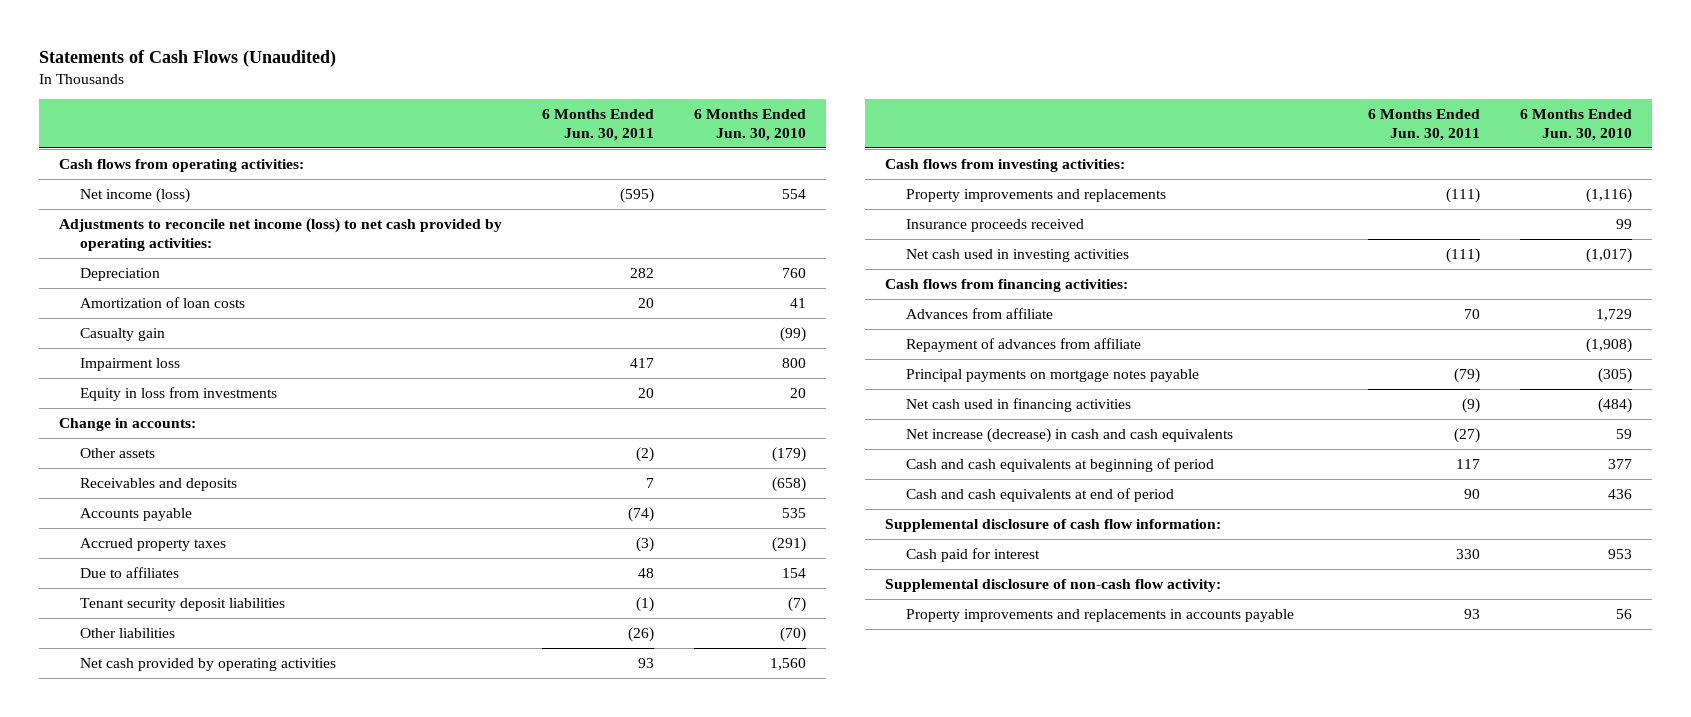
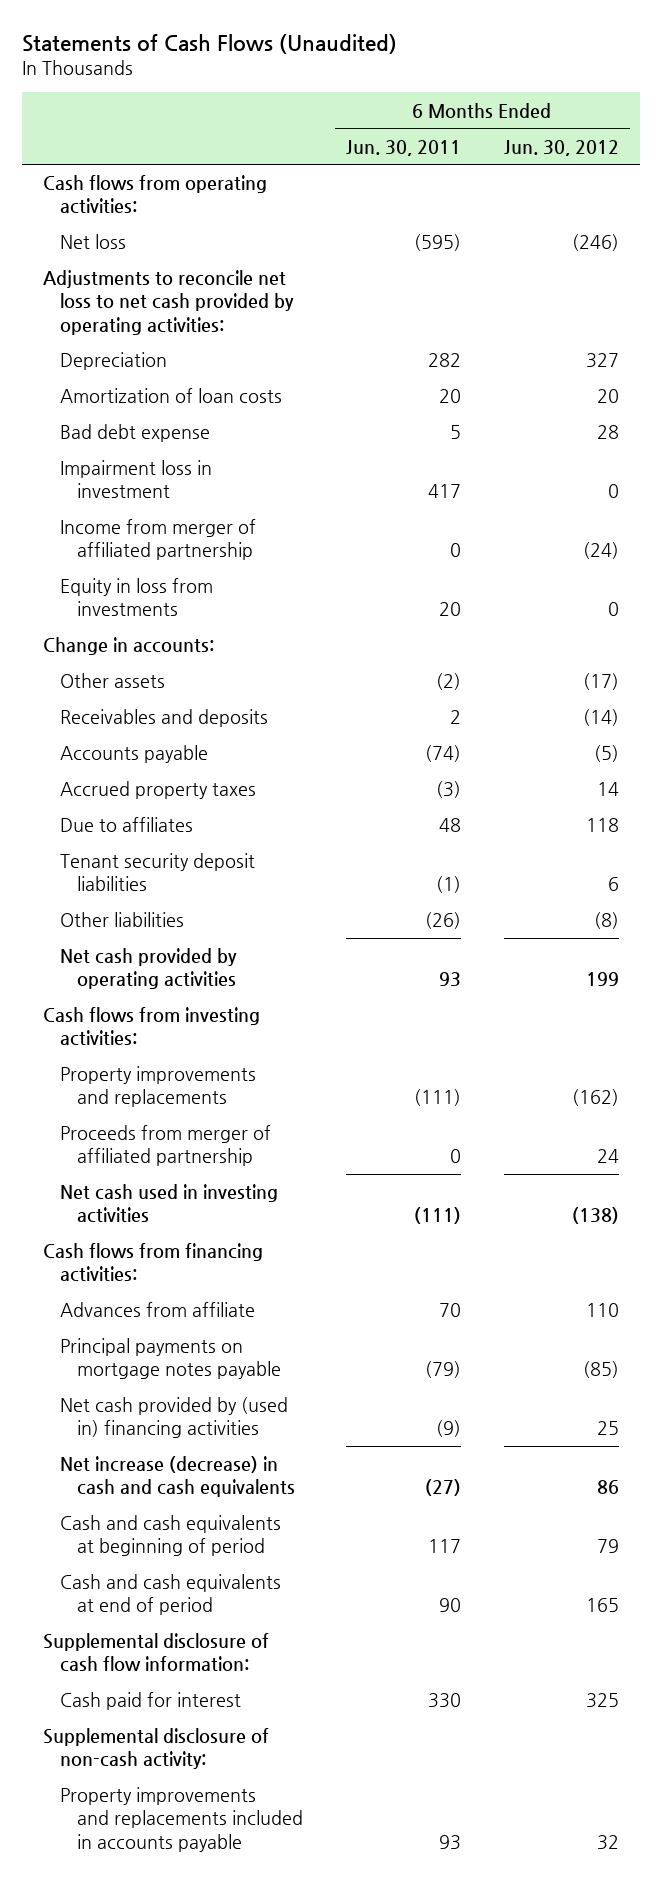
- | 6 Months Ended Jun. 30, 2011 | 6 Months Ended Jun. 30, 2010
+ | 6 Months Ended Jun. 30, 2011 | 6 Months Ended Jun. 30, 2012
- Net income (loss) | (595) | 554
- Adjustments to reconcile net income (loss) to net cash provided by operating activities:
+ Net loss | (595) | (246)
+ Adjustments to reconcile net loss to net cash provided by operating activities:
- Casualty gain | | (99)
- Impairment loss | 417 | 800
+ Bad debt expense | 5 | 28
+ Impairment loss in investment | 417 | 0
+ Income from merger of affiliated partnership | 0 | (24)
- Receivables and deposits | 7 | (658)
+ Receivables and deposits | 2 | (14)
- Insurance proceeds received | | 99
+ Proceeds from merger of affiliated partnership | 0 | 24
- Repayment of advances from affiliate | | (1,908)
- Net cash used in financing activities | (9) | (484)
+ Net cash provided by (used in) financing activities | (9) | 25
- Supplemental disclosure of non-cash flow activity:
- Property improvements and replacements in accounts payable | 93 | 56
+ Supplemental disclosure of non-cash activity:
+ Property improvements and replacements included in accounts payable | 93 | 32

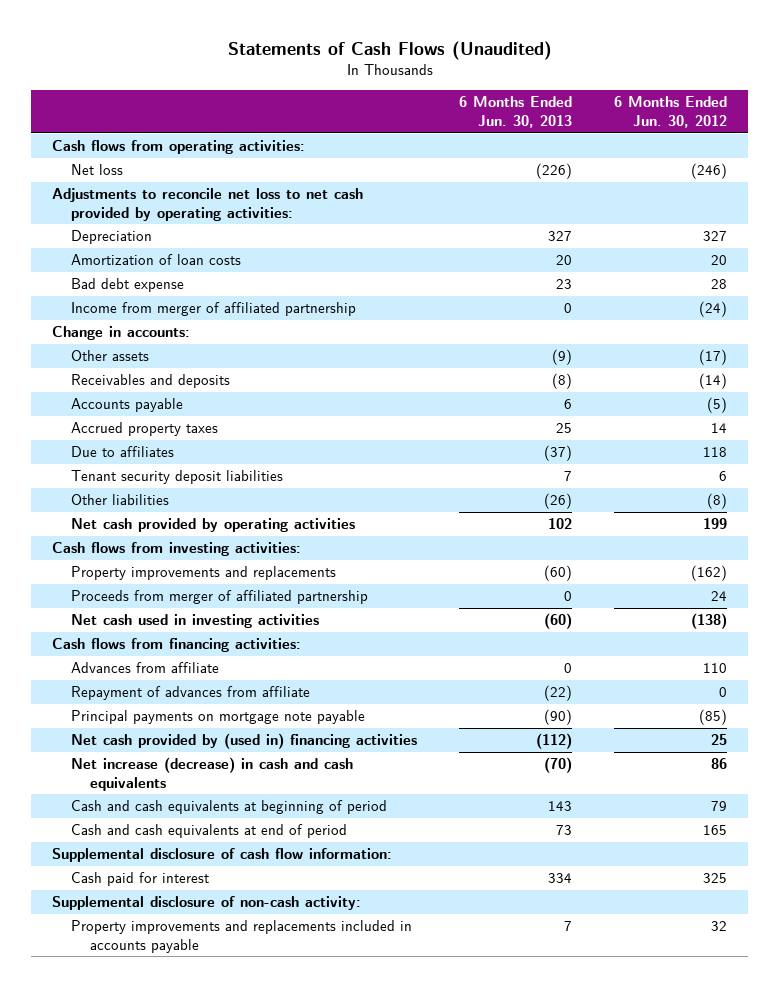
- | 6 Months Ended Jun. 30, 2011 | 6 Months Ended Jun. 30, 2012
+ | 6 Months Ended Jun. 30, 2013 | 6 Months Ended Jun. 30, 2012
- Impairment loss in investment | 417 | 0
- Equity in loss from investments | 20 | 0
- Principal payments on mortgage notes payable | (79) | (85)
+ Repayment of advances from affiliate | (22) | 0
+ Principal payments on mortgage note payable | (90) | (85)

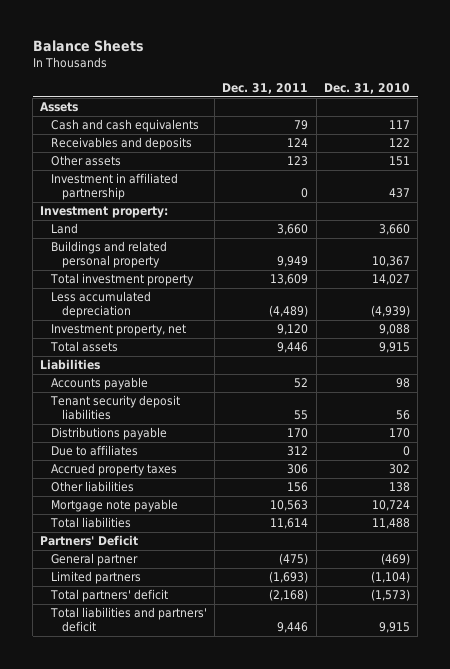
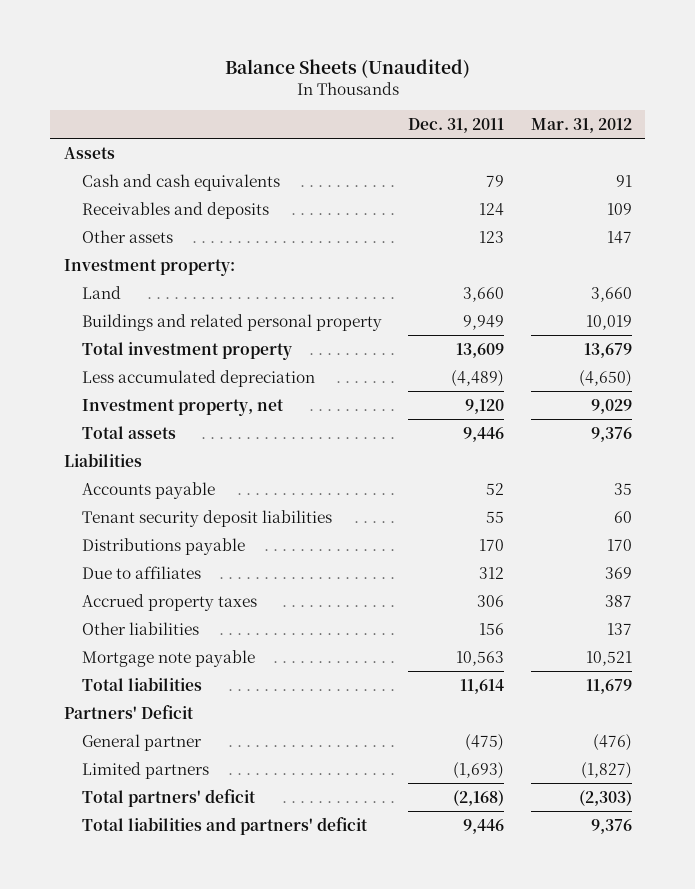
- Balance Sheets
+ Balance Sheets (Unaudited)
- | Dec. 31, 2011 | Dec. 31, 2010
+ | Dec. 31, 2011 | Mar. 31, 2012
- Investment in affiliated partnership | 0 | 437

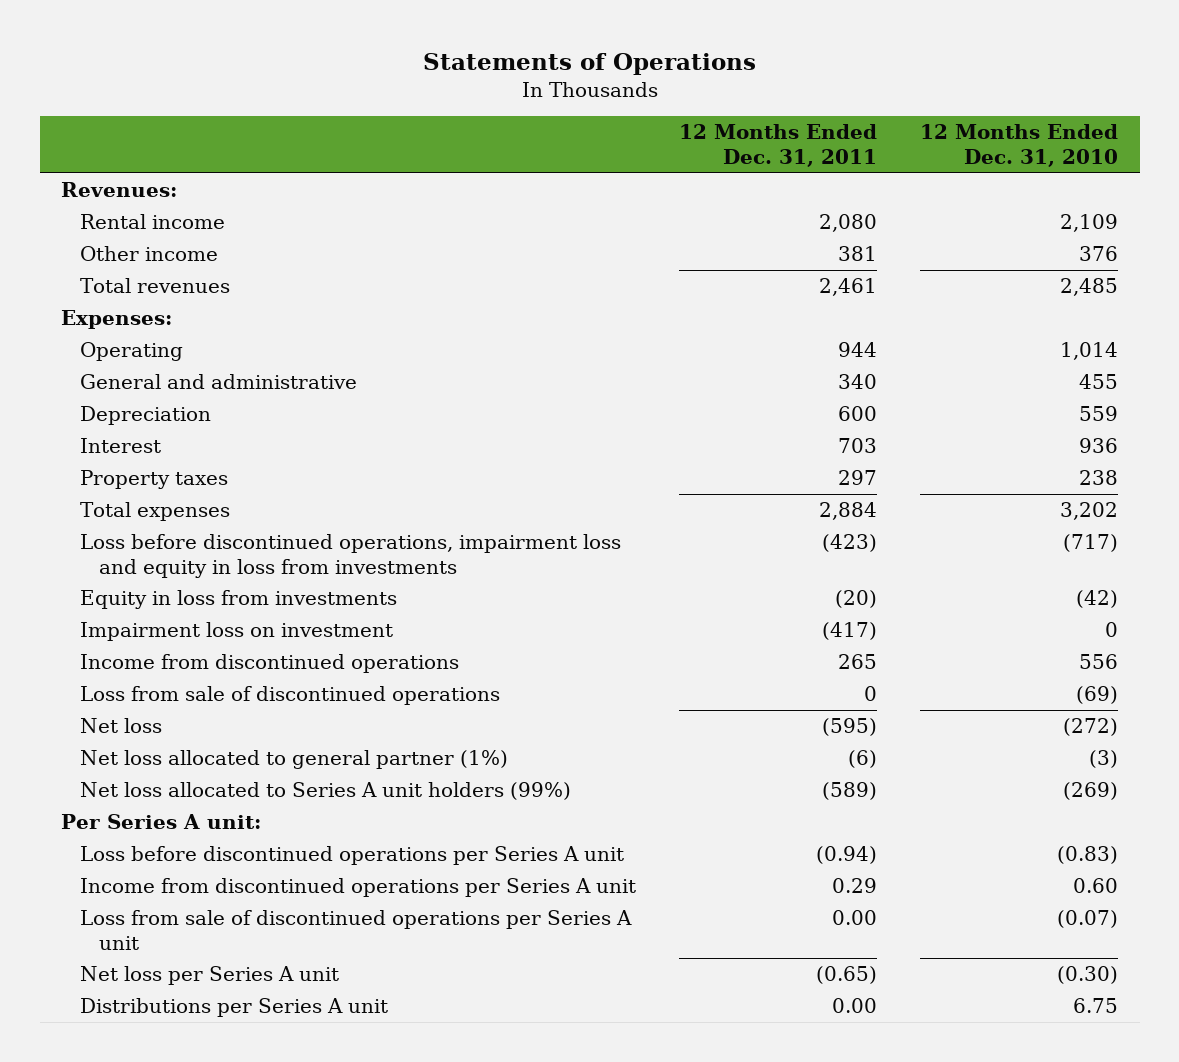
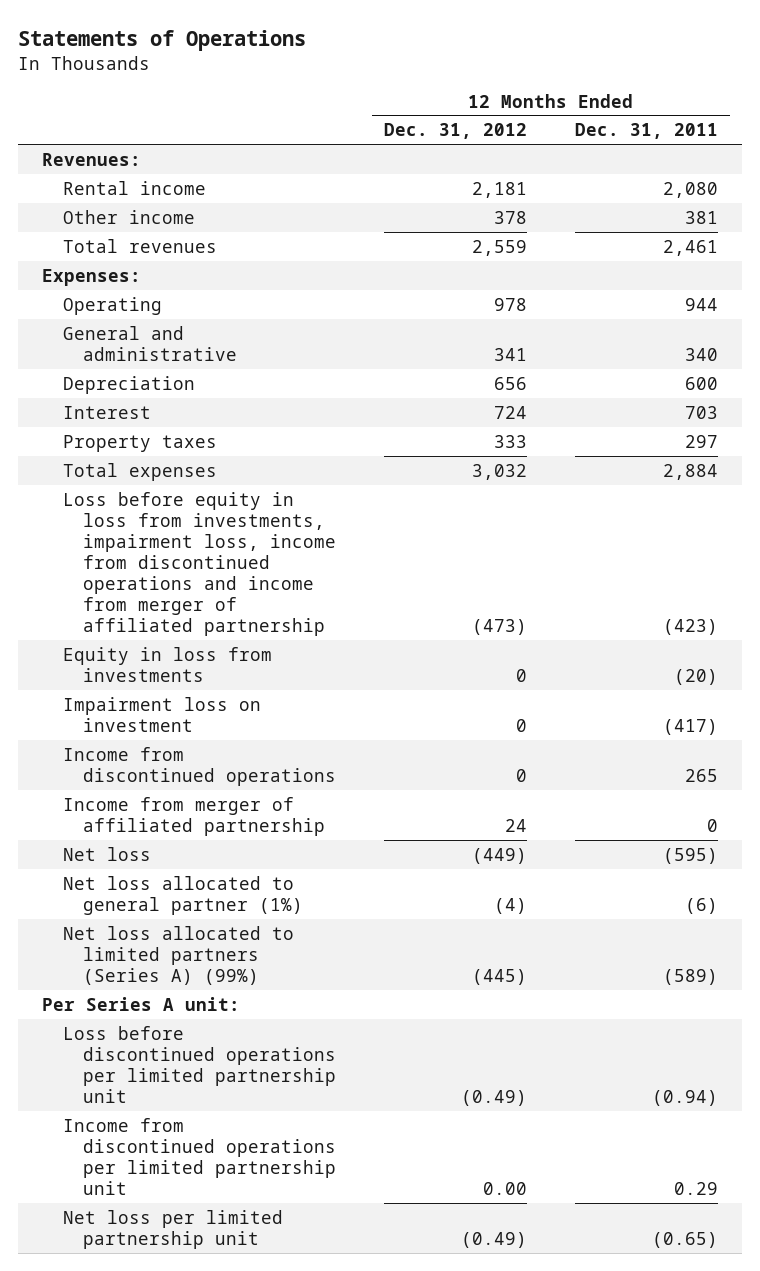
- | 12 Months Ended Dec. 31, 2011 | 12 Months Ended Dec. 31, 2010
+ | 12 Months Ended Dec. 31, 2012 | 12 Months Ended Dec. 31, 2011
- Loss before discontinued operations, impairment loss and equity in loss from investments | (423) | (717)
+ Loss before equity in loss from investments, impairment loss, income from discontinued operations and income from merger of affiliated partnership | (473) | (423)
- Loss from sale of discontinued operations | 0 | (69)
+ Income from merger of affiliated partnership | 24 | 0
- Net loss allocated to Series A unit holders (99%) | (589) | (269)
+ Net loss allocated to limited partners (Series A) (99%) | (445) | (589)
- Loss before discontinued operations per Series A unit | (0.94) | (0.83)
- Income from discontinued operations per Series A unit | 0.29 | 0.60
- Loss from sale of discontinued operations per Series A unit | 0.00 | (0.07)
- Net loss per Series A unit | (0.65) | (0.30)
- Distributions per Series A unit | 0.00 | 6.75
+ Loss before discontinued operations per limited partnership unit | (0.49) | (0.94)
+ Income from discontinued operations per limited partnership unit | 0.00 | 0.29
+ Net loss per limited partnership unit | (0.49) | (0.65)

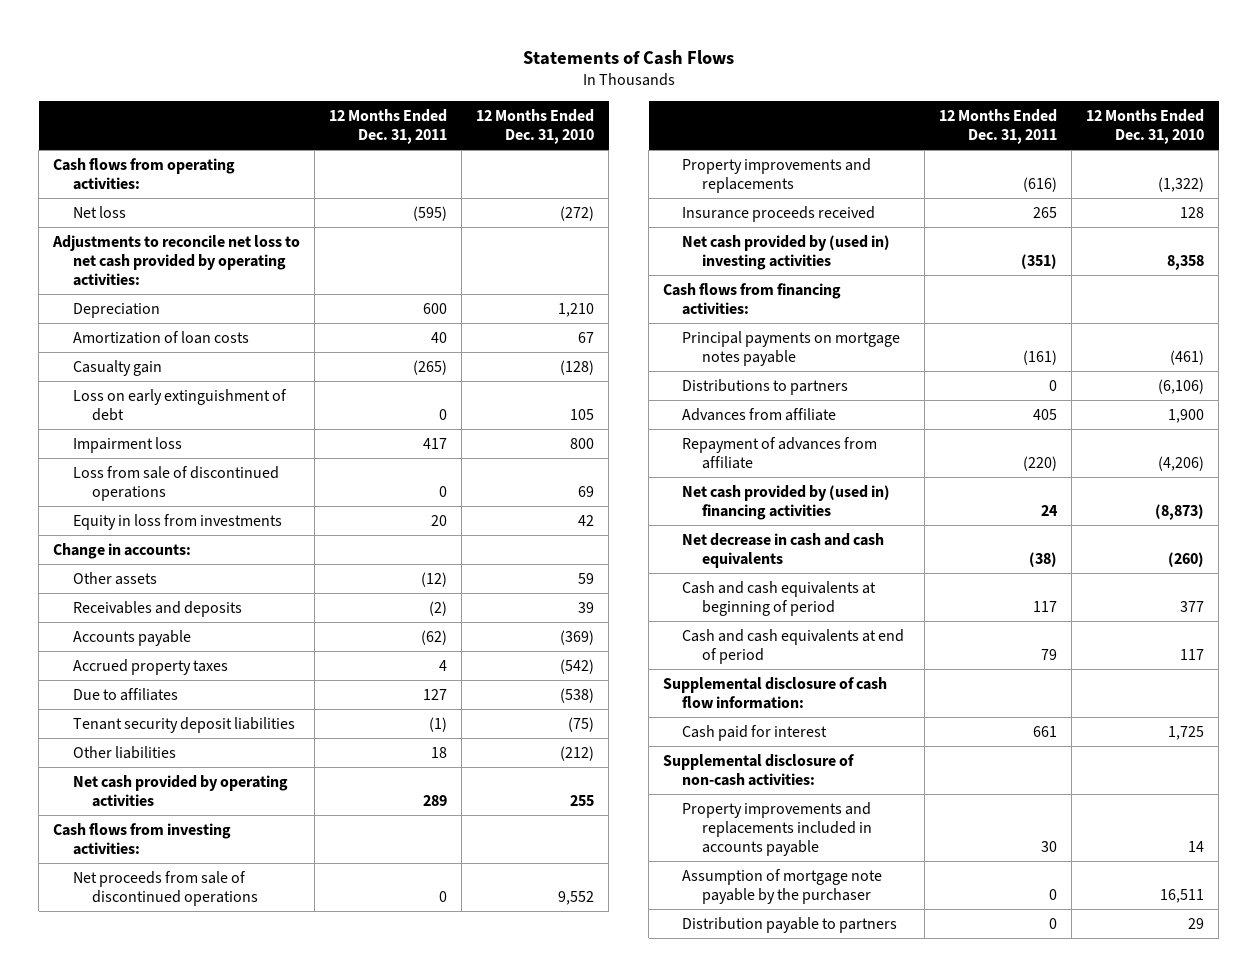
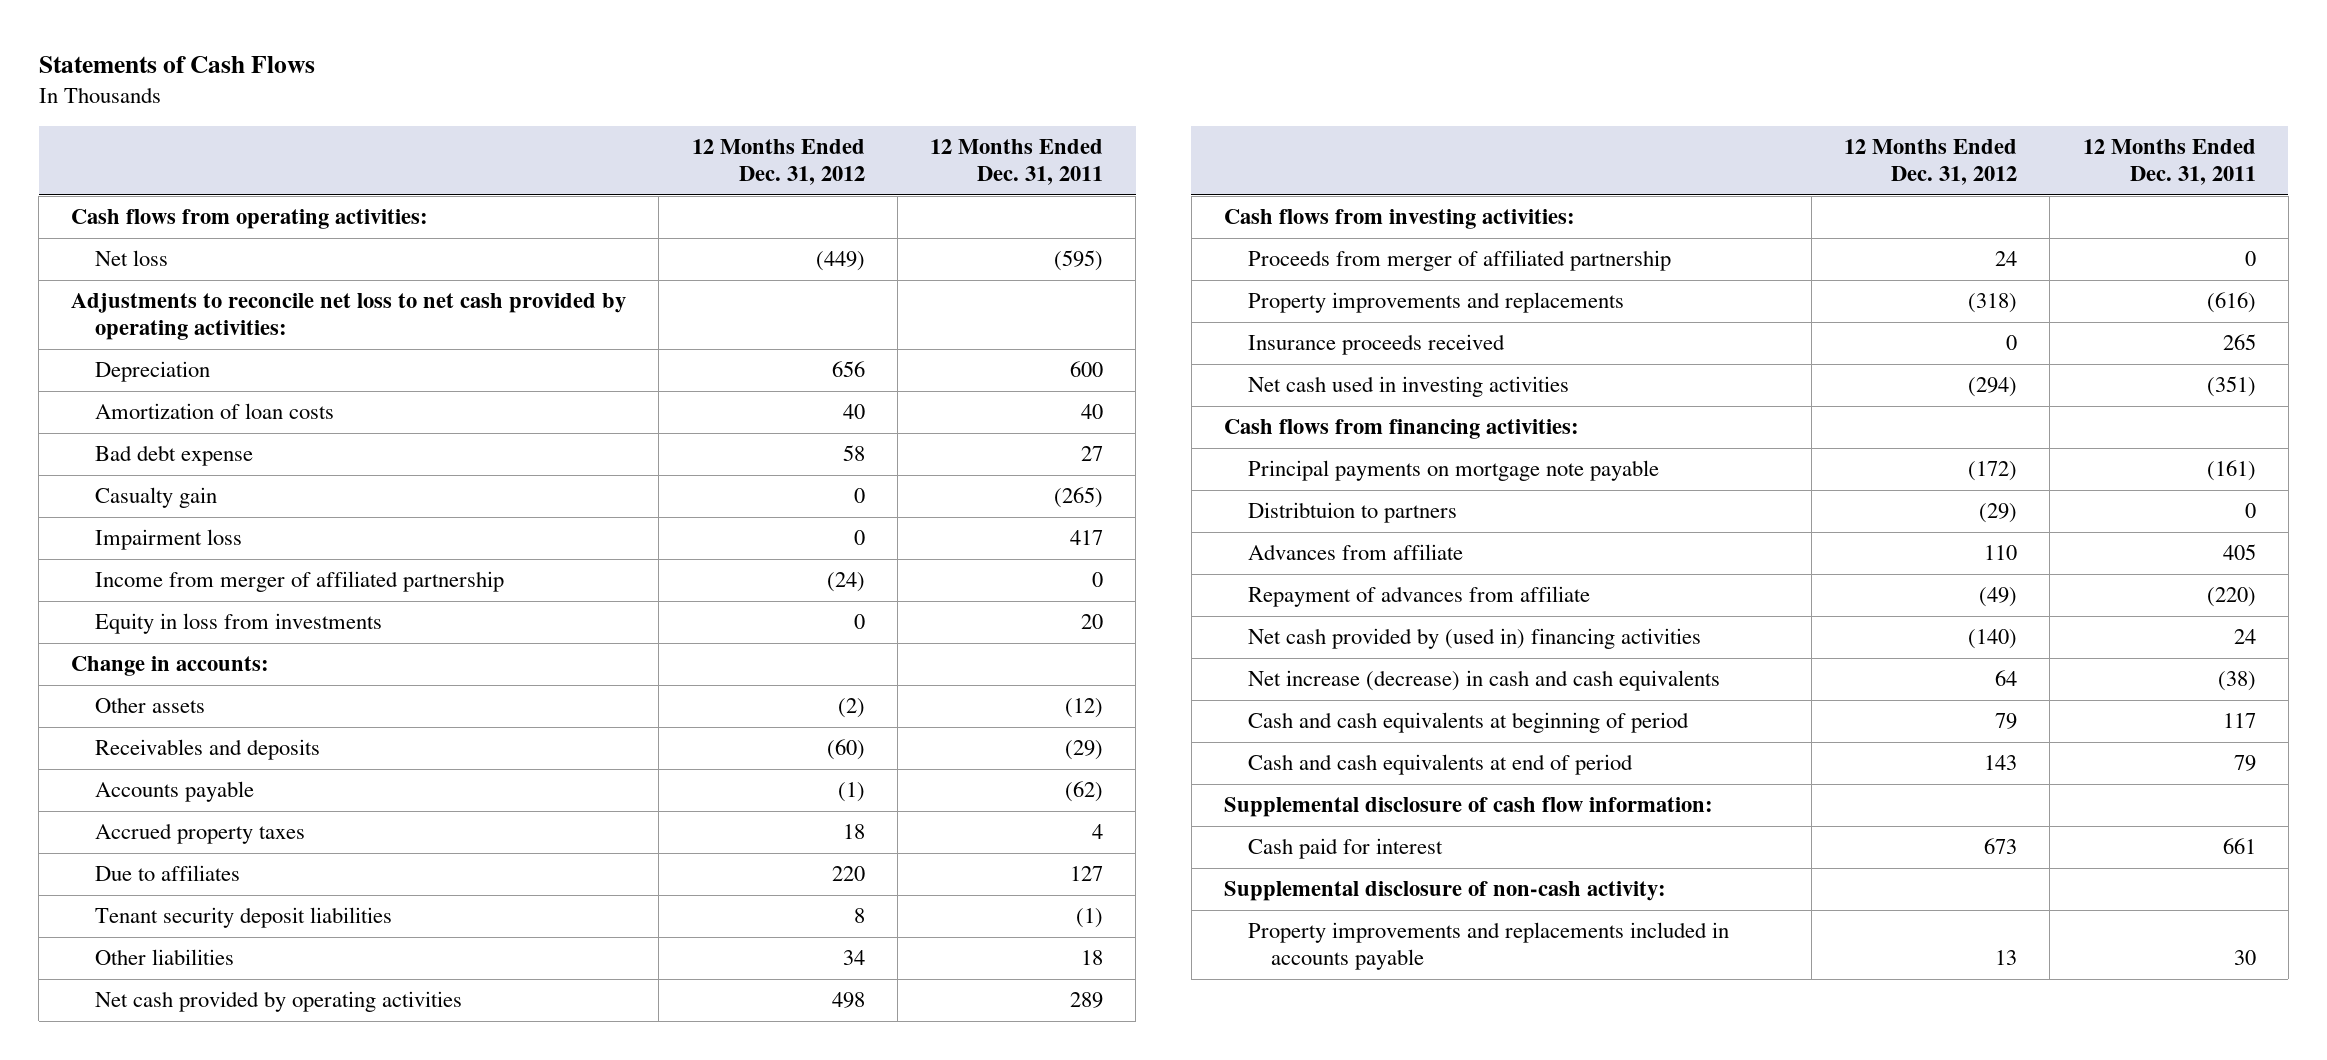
- | 12 Months Ended Dec. 31, 2011 | 12 Months Ended Dec. 31, 2010
+ | 12 Months Ended Dec. 31, 2012 | 12 Months Ended Dec. 31, 2011
+ Bad debt expense | 58 | 27
- Loss on early extinguishment of debt | 0 | 105
- Loss from sale of discontinued operations | 0 | 69
+ Income from merger of affiliated partnership | (24) | 0
- Receivables and deposits | (2) | 39
+ Receivables and deposits | (60) | (29)
- Net proceeds from sale of discontinued operations | 0 | 9,552
+ Proceeds from merger of affiliated partnership | 24 | 0
- Net cash provided by (used in) investing activities | (351) | 8,358
+ Net cash used in investing activities | (294) | (351)
- Principal payments on mortgage notes payable | (161) | (461)
- Distributions to partners | 0 | (6,106)
+ Principal payments on mortgage note payable | (172) | (161)
+ Distribtuion to partners | (29) | 0
- Net decrease in cash and cash equivalents | (38) | (260)
+ Net increase (decrease) in cash and cash equivalents | 64 | (38)
- Supplemental disclosure of non-cash activities:
+ Supplemental disclosure of non-cash activity:
- Assumption of mortgage note payable by the purchaser | 0 | 16,511
- Distribution payable to partners | 0 | 29

